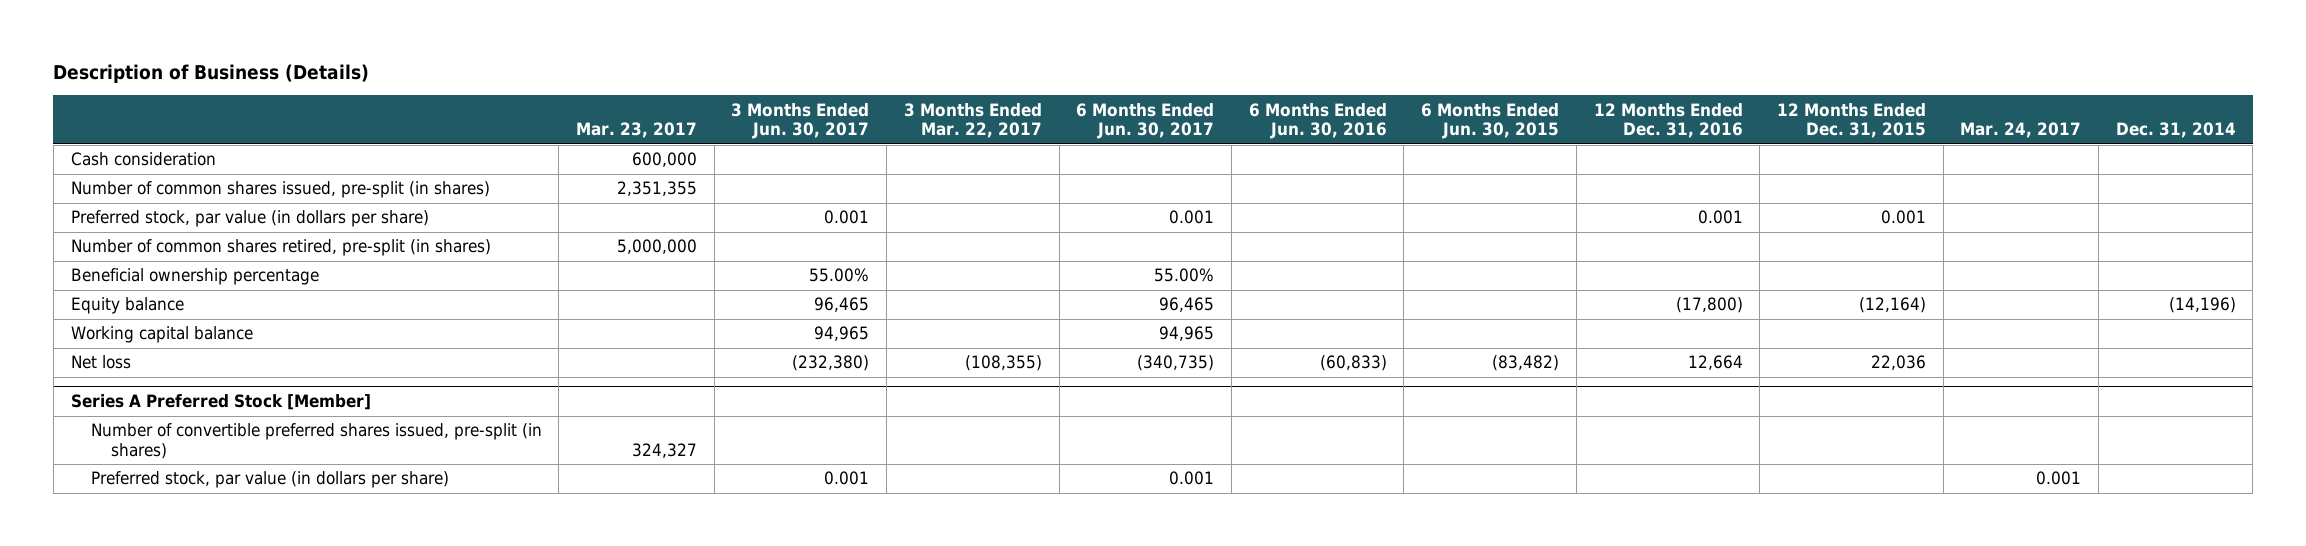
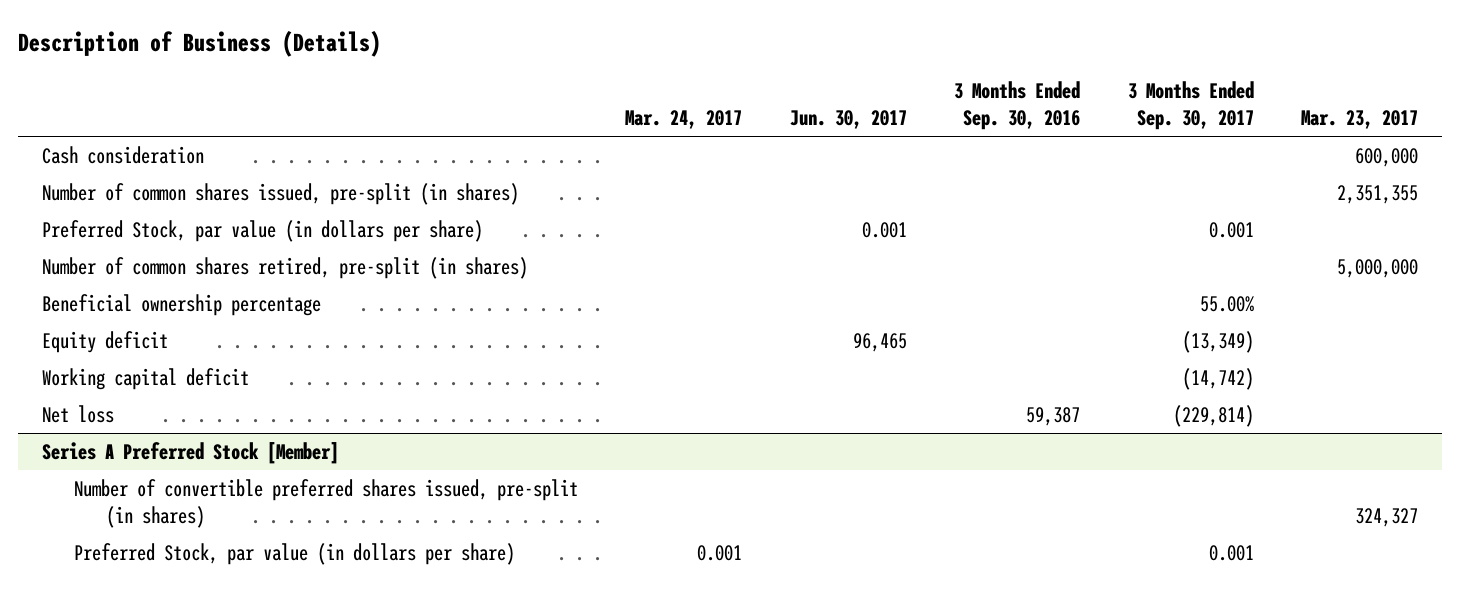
- | Mar. 23, 2017 | 3 Months Ended Jun. 30, 2017 | 3 Months Ended Mar. 22, 2017 | 6 Months Ended Jun. 30, 2017 | 6 Months Ended Jun. 30, 2016 | 6 Months Ended Jun. 30, 2015 | 12 Months Ended Dec. 31, 2016 | 12 Months Ended Dec. 31, 2015 | Mar. 24, 2017 | Dec. 31, 2014
+ | Mar. 24, 2017 | Jun. 30, 2017 | 3 Months Ended Sep. 30, 2016 | 3 Months Ended Sep. 30, 2017 | Mar. 23, 2017
- Preferred stock, par value (in dollars per share) | | 0.001 | | 0.001 | | | 0.001 | 0.001 | |
+ Preferred Stock, par value (in dollars per share) | | 0.001 | | 0.001 |
- Equity balance | | 96,465 | | 96,465 | | | (17,800) | (12,164) | | (14,196)
- Working capital balance | | 94,965 | | 94,965 | | | | | |
+ Equity deficit | | 96,465 | | (13,349) |
+ Working capital deficit | | | | (14,742) |
@ Series A Preferred Stock [Member]
- Preferred stock, par value (in dollars per share) | | 0.001 | | 0.001 | | | | | 0.001 |
+ Preferred Stock, par value (in dollars per share) | 0.001 | | | 0.001 |

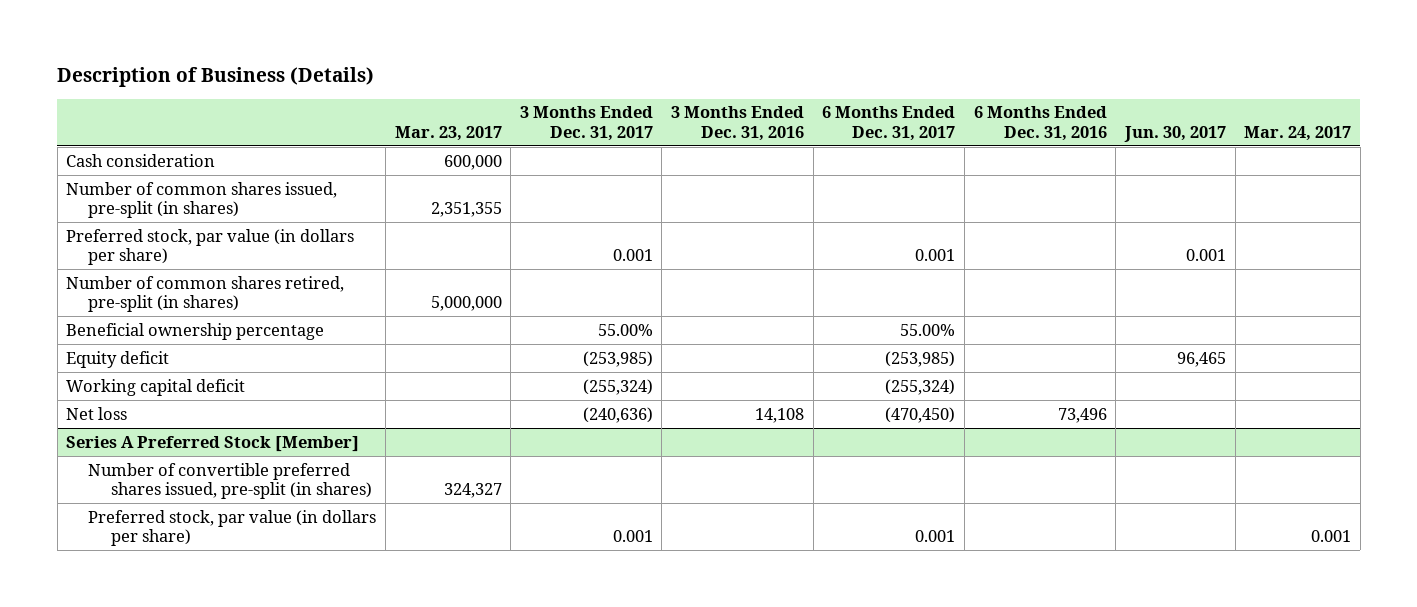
- | Mar. 24, 2017 | Jun. 30, 2017 | 3 Months Ended Sep. 30, 2016 | 3 Months Ended Sep. 30, 2017 | Mar. 23, 2017
+ | Mar. 23, 2017 | 3 Months Ended Dec. 31, 2017 | 3 Months Ended Dec. 31, 2016 | 6 Months Ended Dec. 31, 2017 | 6 Months Ended Dec. 31, 2016 | Jun. 30, 2017 | Mar. 24, 2017
- Preferred Stock, par value (in dollars per share) | | 0.001 | | 0.001 |
+ Preferred stock, par value (in dollars per share) | | 0.001 | | 0.001 | | 0.001 |
@ Series A Preferred Stock [Member]
- Preferred Stock, par value (in dollars per share) | 0.001 | | | 0.001 |
+ Preferred stock, par value (in dollars per share) | | 0.001 | | 0.001 | | | 0.001

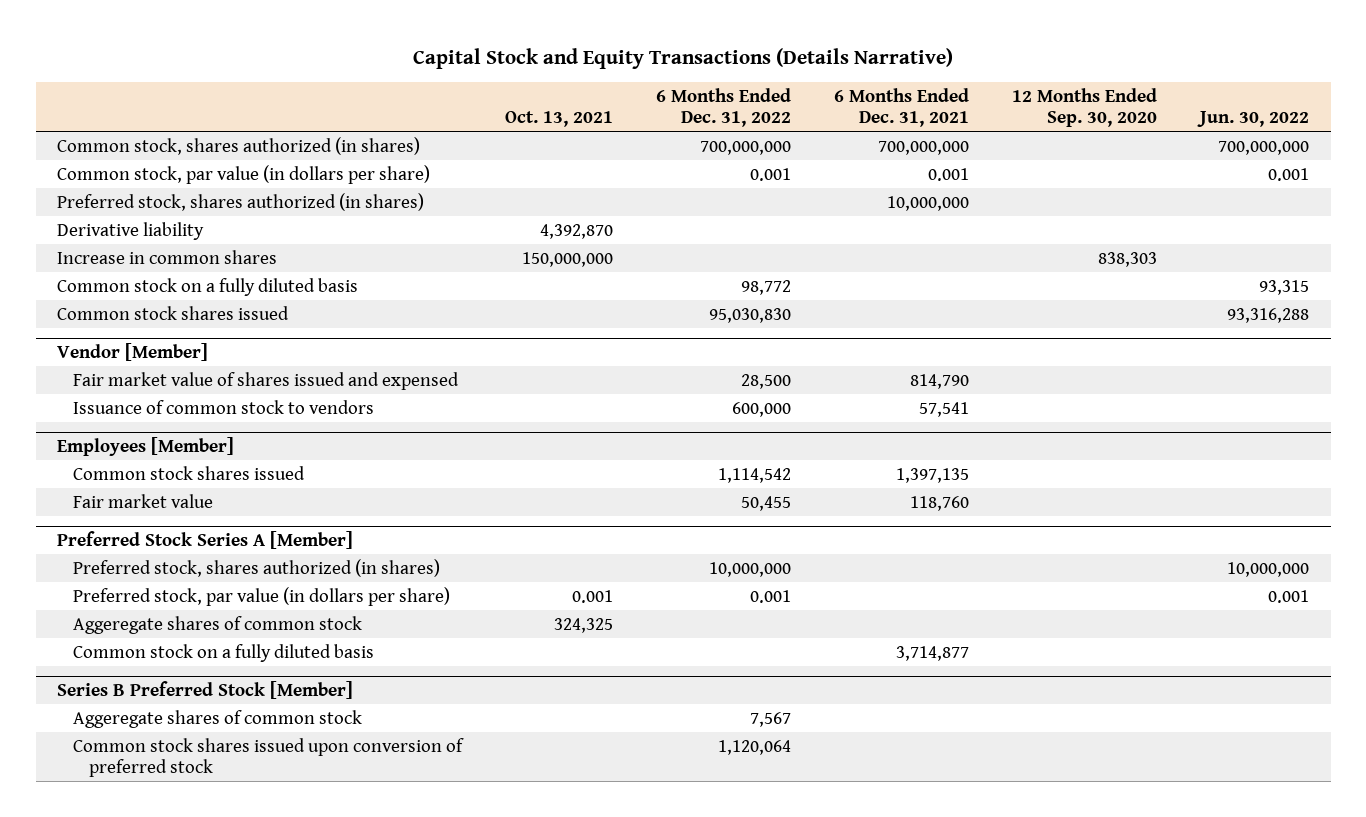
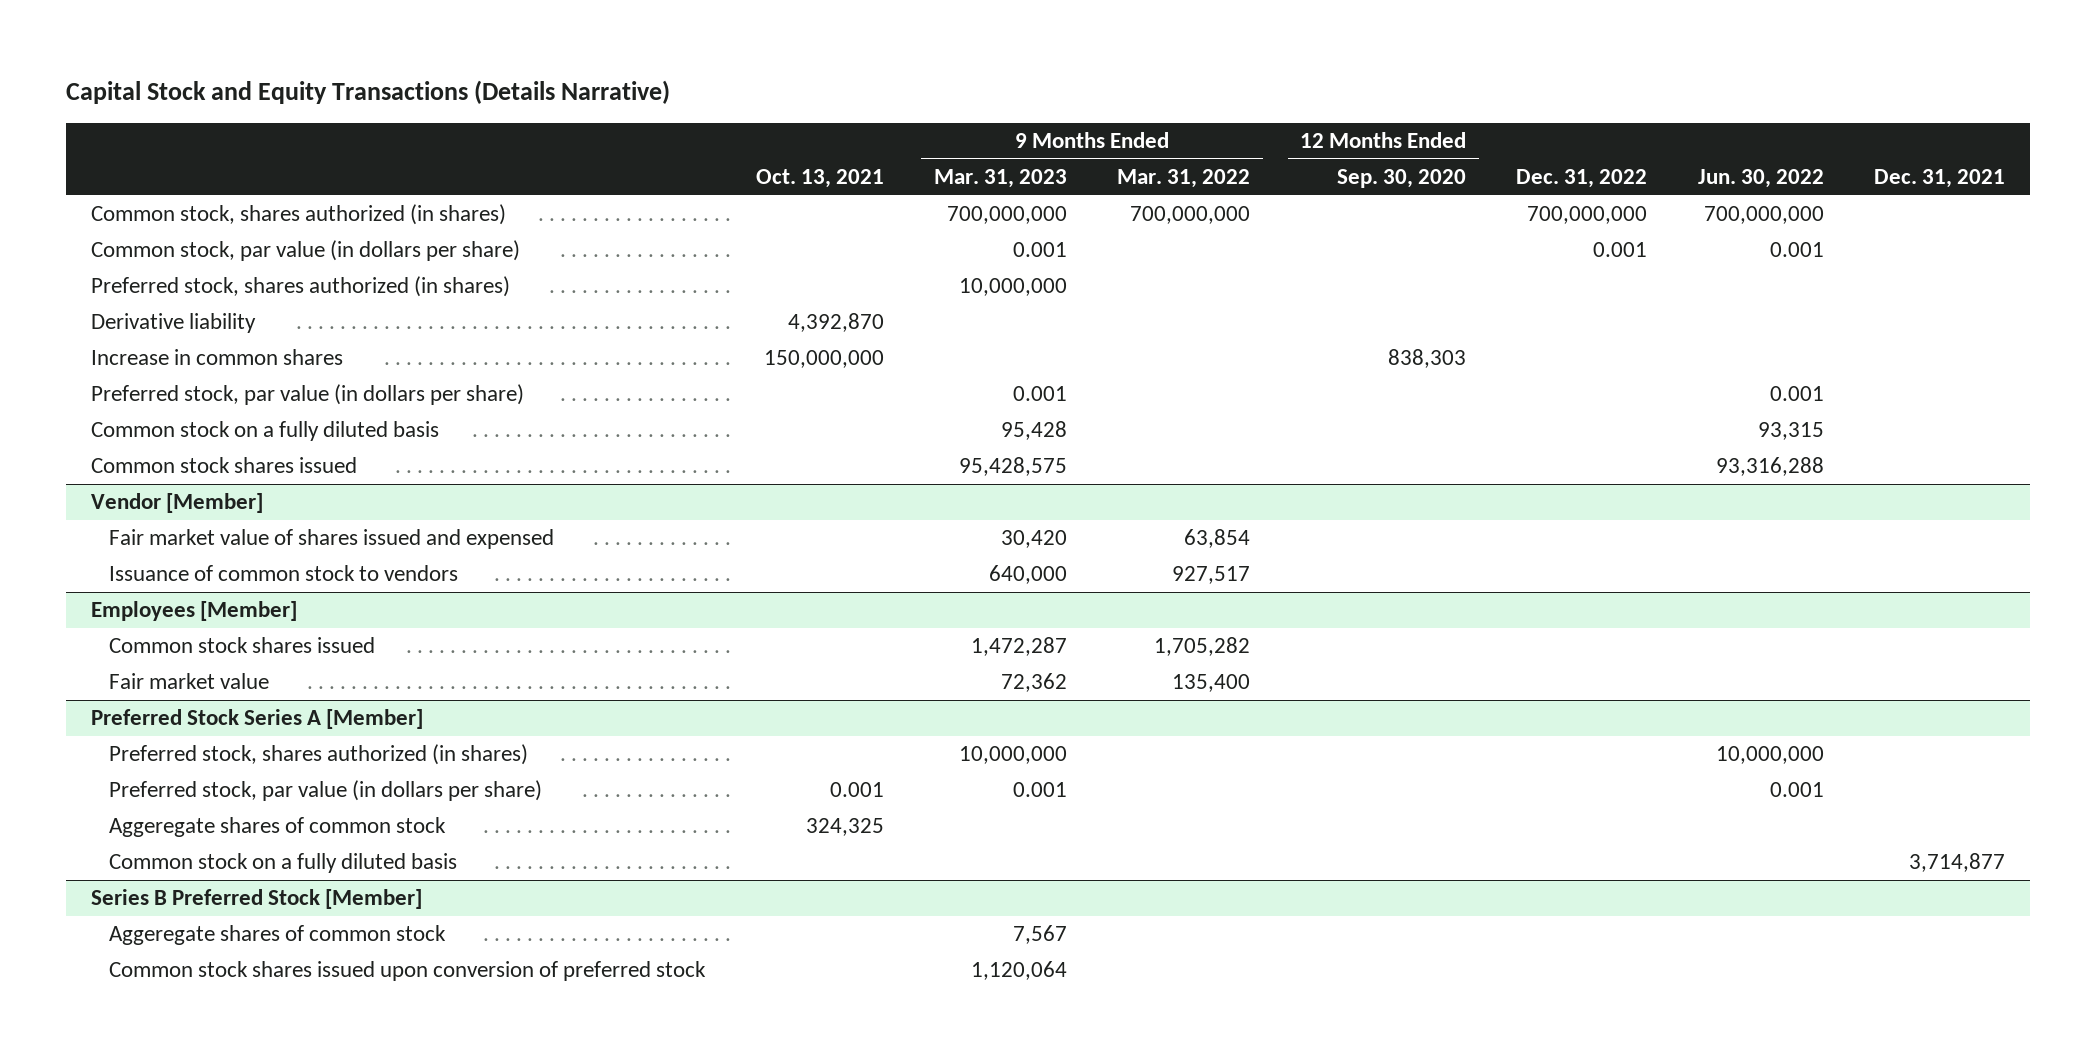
- | Oct. 13, 2021 | 6 Months Ended Dec. 31, 2022 | 6 Months Ended Dec. 31, 2021 | 12 Months Ended Sep. 30, 2020 | Jun. 30, 2022
+ | Oct. 13, 2021 | 9 Months Ended Mar. 31, 2023 | 9 Months Ended Mar. 31, 2022 | 12 Months Ended Sep. 30, 2020 | Dec. 31, 2022 | Jun. 30, 2022 | Dec. 31, 2021
+ Preferred stock, par value (in dollars per share) | | 0.001 | | | | 0.001 |

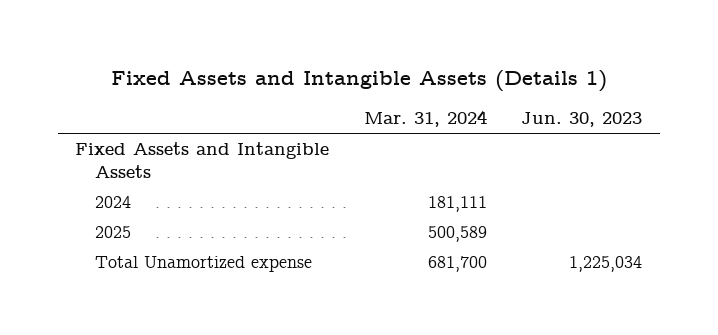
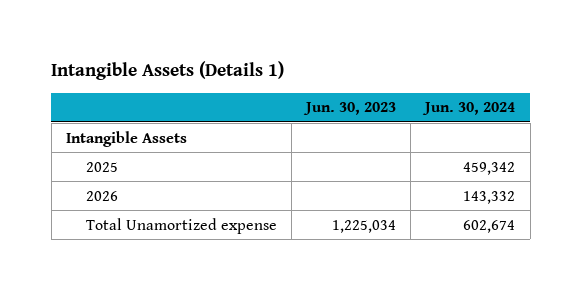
- Fixed Assets and Intangible Assets (Details 1)
+ Intangible Assets (Details 1)
- | Mar. 31, 2024 | Jun. 30, 2023
+ | Jun. 30, 2023 | Jun. 30, 2024
- Fixed Assets and Intangible Assets
- 2024 | 181,111 |
+ Intangible Assets
+ 2026 | | 143,332

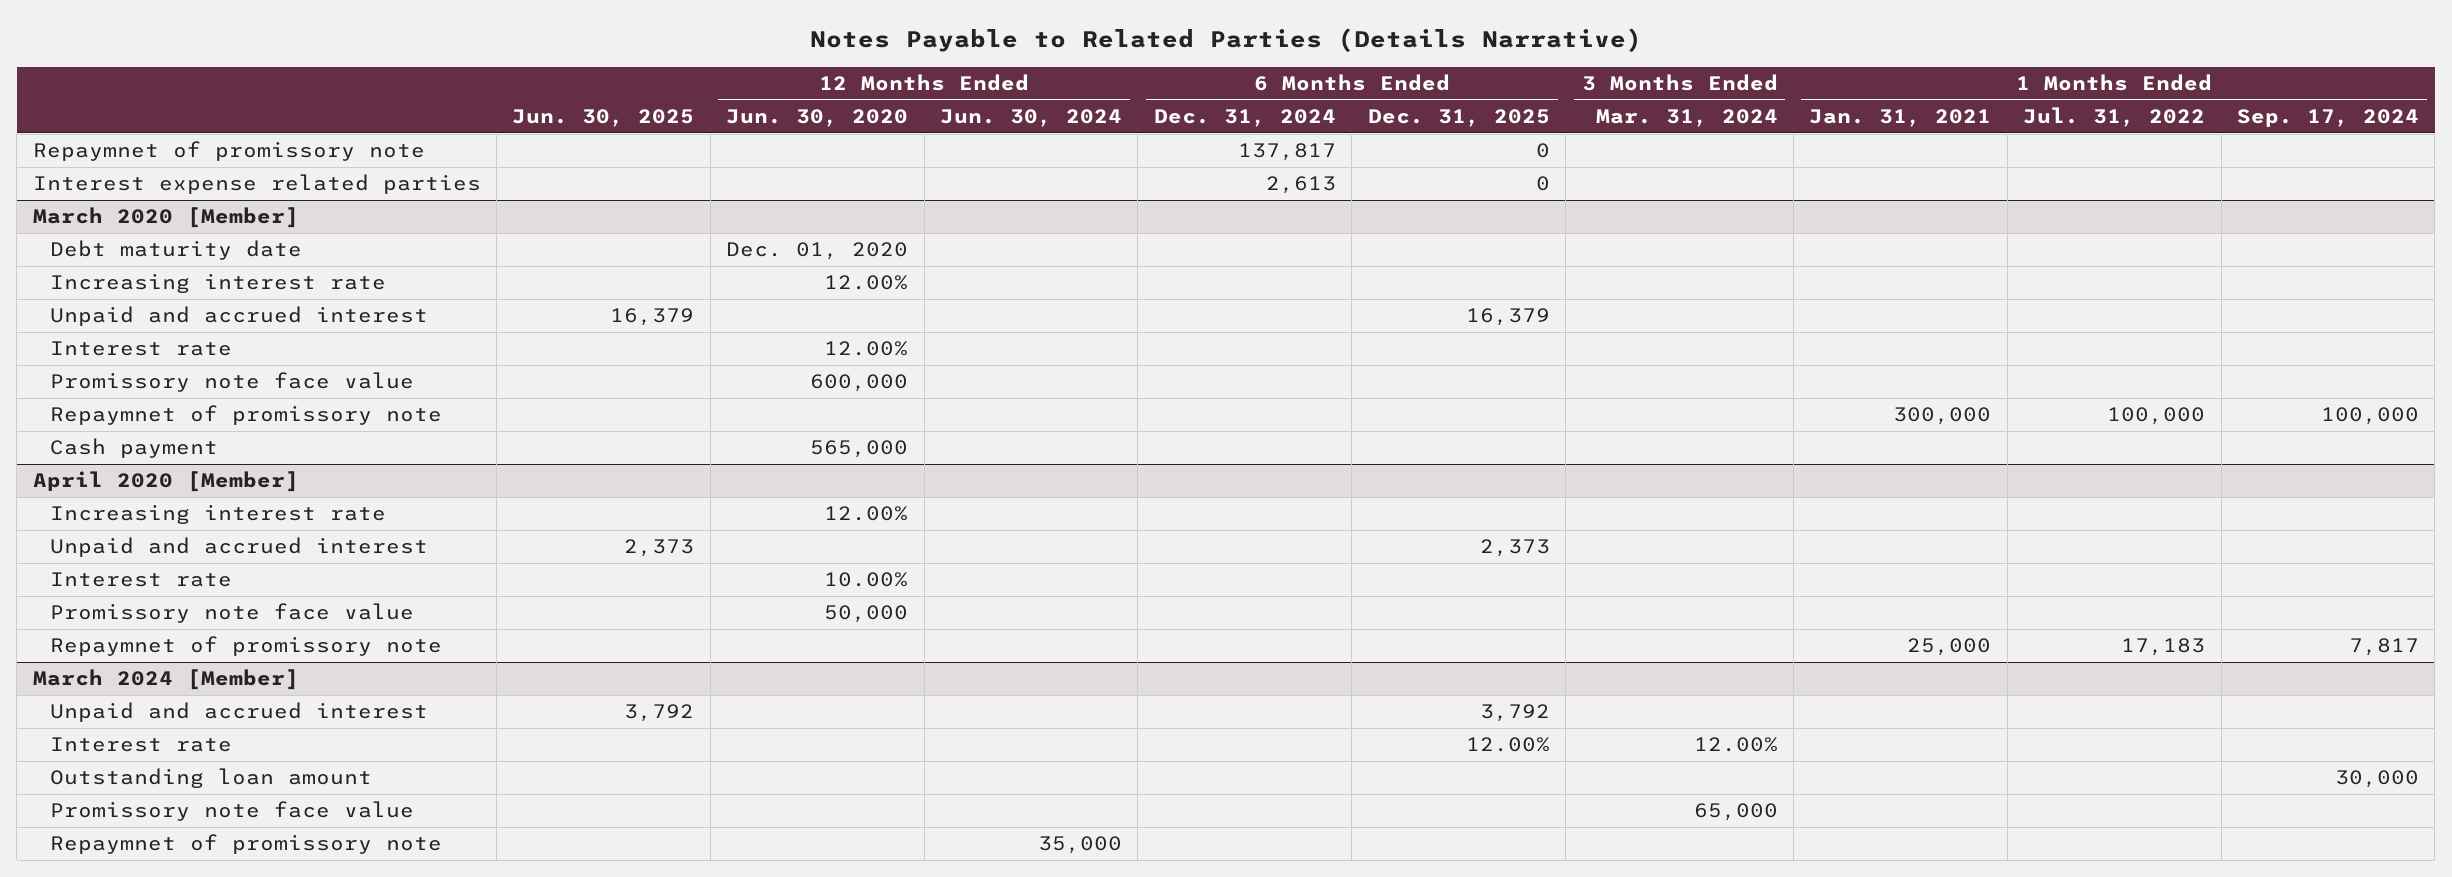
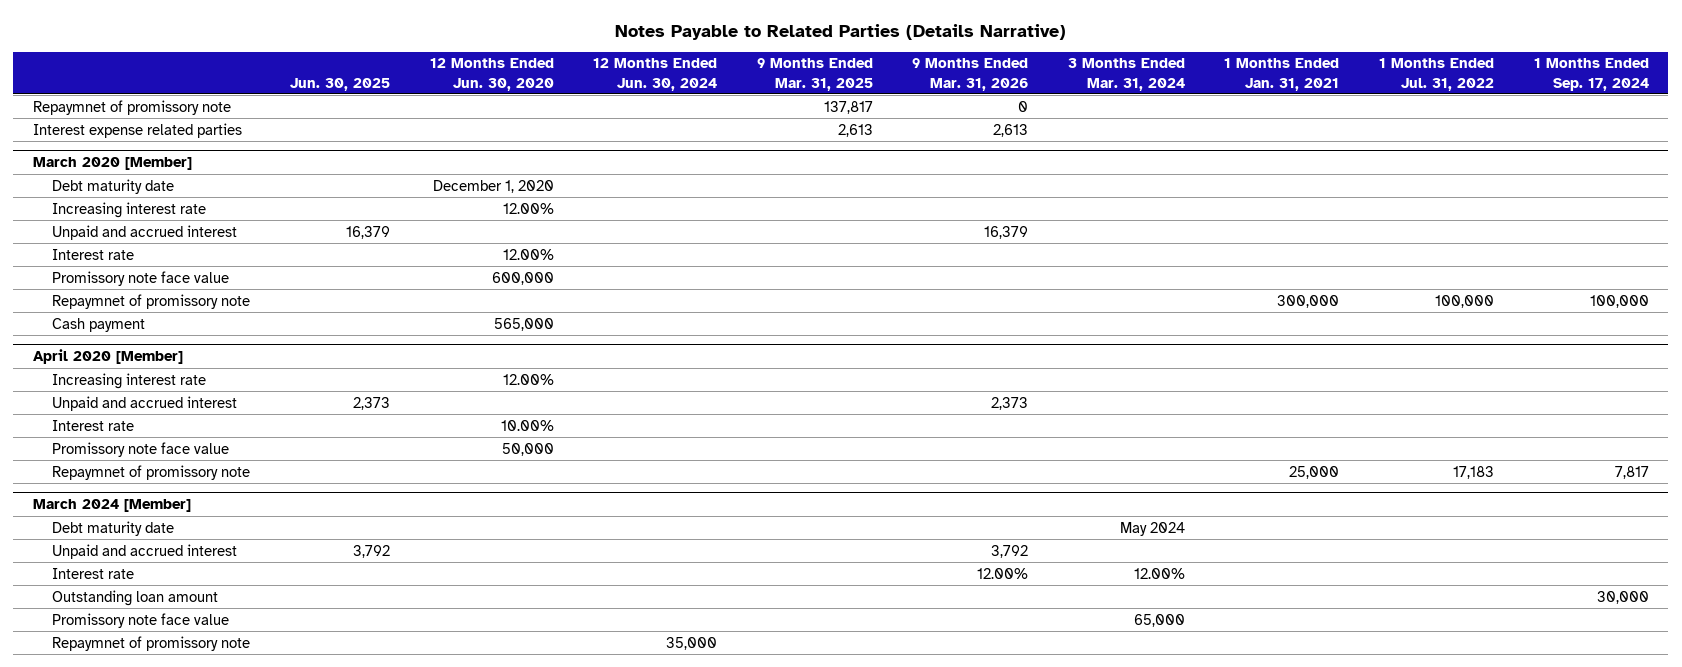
- | Jun. 30, 2025 | 12 Months Ended Jun. 30, 2020 | 12 Months Ended Jun. 30, 2024 | 6 Months Ended Dec. 31, 2024 | 6 Months Ended Dec. 31, 2025 | 3 Months Ended Mar. 31, 2024 | 1 Months Ended Jan. 31, 2021 | 1 Months Ended Jul. 31, 2022 | 1 Months Ended Sep. 17, 2024
+ | Jun. 30, 2025 | 12 Months Ended Jun. 30, 2020 | 12 Months Ended Jun. 30, 2024 | 9 Months Ended Mar. 31, 2025 | 9 Months Ended Mar. 31, 2026 | 3 Months Ended Mar. 31, 2024 | 1 Months Ended Jan. 31, 2021 | 1 Months Ended Jul. 31, 2022 | 1 Months Ended Sep. 17, 2024
@ March 2020 [Member]
- Debt maturity date | | Dec. 01, 2020 | | | | | | |
+ Debt maturity date | | December 1, 2020 | | | | | | |
@ March 2024 [Member]
+ Debt maturity date | | | | | | May 2024 | | |

